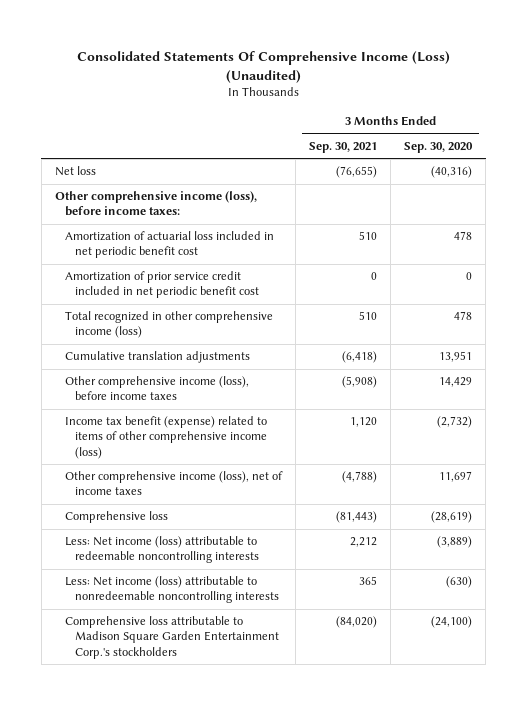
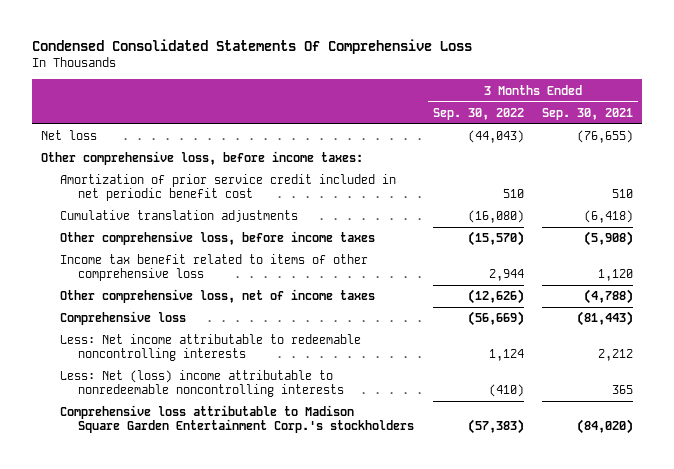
- Consolidated Statements Of Comprehensive Income (Loss) (Unaudited)
+ Condensed Consolidated Statements Of Comprehensive Loss
- | 3 Months Ended Sep. 30, 2021 | 3 Months Ended Sep. 30, 2020
+ | 3 Months Ended Sep. 30, 2022 | 3 Months Ended Sep. 30, 2021
- Other comprehensive income (loss), before income taxes:
- Amortization of actuarial loss included in net periodic benefit cost | 510 | 478
- Amortization of prior service credit included in net periodic benefit cost | 0 | 0
- Total recognized in other comprehensive income (loss) | 510 | 478
+ Other comprehensive loss, before income taxes:
+ Amortization of prior service credit included in net periodic benefit cost | 510 | 510
- Other comprehensive income (loss), before income taxes | (5,908) | 14,429
- Income tax benefit (expense) related to items of other comprehensive income (loss) | 1,120 | (2,732)
- Other comprehensive income (loss), net of income taxes | (4,788) | 11,697
+ Other comprehensive loss, before income taxes | (15,570) | (5,908)
+ Income tax benefit related to items of other comprehensive loss | 2,944 | 1,120
+ Other comprehensive loss, net of income taxes | (12,626) | (4,788)
- Less: Net income (loss) attributable to redeemable noncontrolling interests | 2,212 | (3,889)
- Less: Net income (loss) attributable to nonredeemable noncontrolling interests | 365 | (630)
+ Less: Net income attributable to redeemable noncontrolling interests | 1,124 | 2,212
+ Less: Net (loss) income attributable to nonredeemable noncontrolling interests | (410) | 365

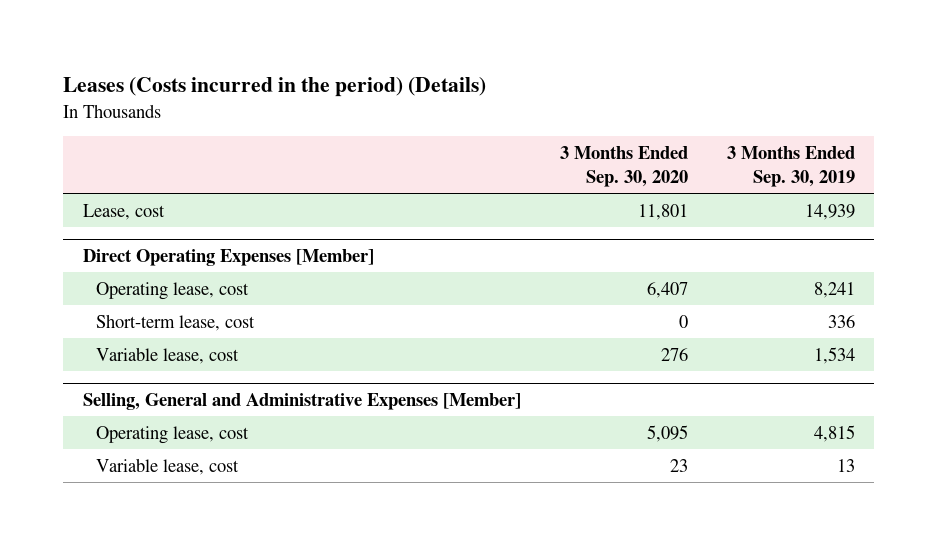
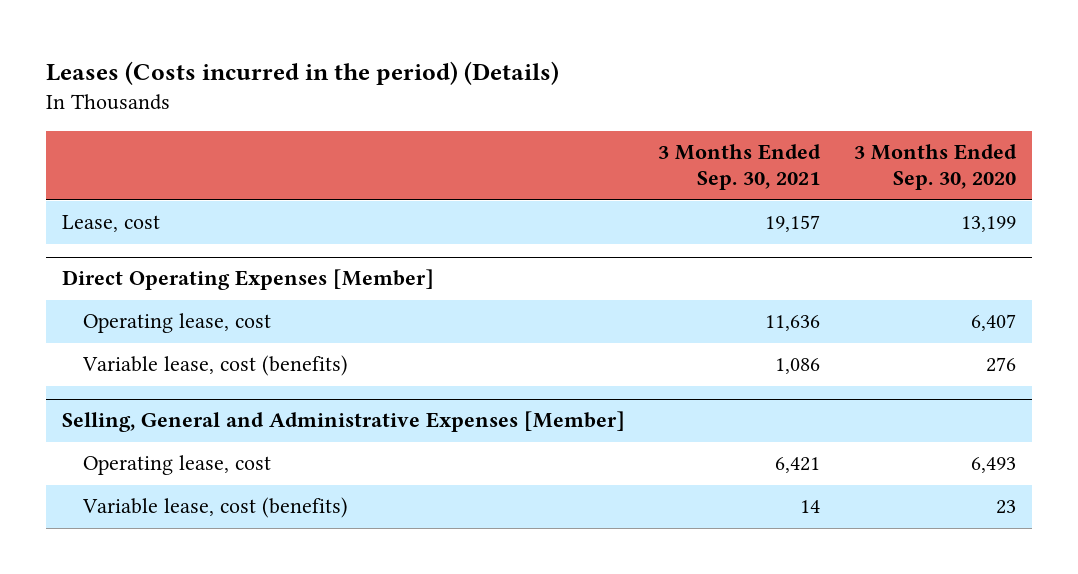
- | 3 Months Ended Sep. 30, 2020 | 3 Months Ended Sep. 30, 2019
+ | 3 Months Ended Sep. 30, 2021 | 3 Months Ended Sep. 30, 2020
- Lease, cost | 11,801 | 14,939
+ Lease, cost | 19,157 | 13,199
@ Direct Operating Expenses [Member]
- Short-term lease, cost | 0 | 336
- Variable lease, cost | 276 | 1,534
+ Variable lease, cost (benefits) | 1,086 | 276
@ Selling, General and Administrative Expenses [Member]
- Operating lease, cost | 5,095 | 4,815
- Variable lease, cost | 23 | 13
+ Operating lease, cost | 6,421 | 6,493
+ Variable lease, cost (benefits) | 14 | 23

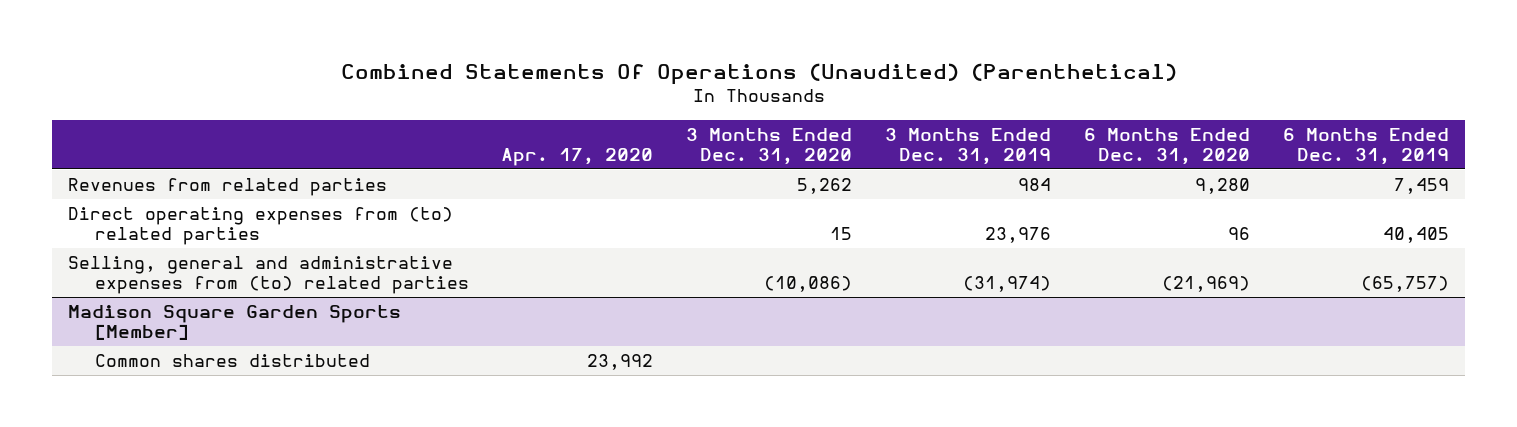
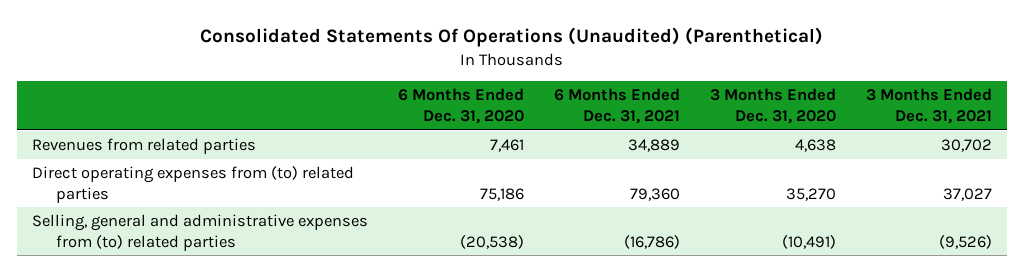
- Combined Statements Of Operations (Unaudited) (Parenthetical)
+ Consolidated Statements Of Operations (Unaudited) (Parenthetical)
- | Apr. 17, 2020 | 3 Months Ended Dec. 31, 2020 | 3 Months Ended Dec. 31, 2019 | 6 Months Ended Dec. 31, 2020 | 6 Months Ended Dec. 31, 2019
+ | 6 Months Ended Dec. 31, 2020 | 6 Months Ended Dec. 31, 2021 | 3 Months Ended Dec. 31, 2020 | 3 Months Ended Dec. 31, 2021
- Revenues from related parties | | 5,262 | 984 | 9,280 | 7,459
- Direct operating expenses from (to) related parties | | 15 | 23,976 | 96 | 40,405
- Selling, general and administrative expenses from (to) related parties | | (10,086) | (31,974) | (21,969) | (65,757)
- Madison Square Garden Sports [Member]
- Common shares distributed | 23,992 | | | |
+ Revenues from related parties | 7,461 | 34,889 | 4,638 | 30,702
+ Direct operating expenses from (to) related parties | 75,186 | 79,360 | 35,270 | 37,027
+ Selling, general and administrative expenses from (to) related parties | (20,538) | (16,786) | (10,491) | (9,526)

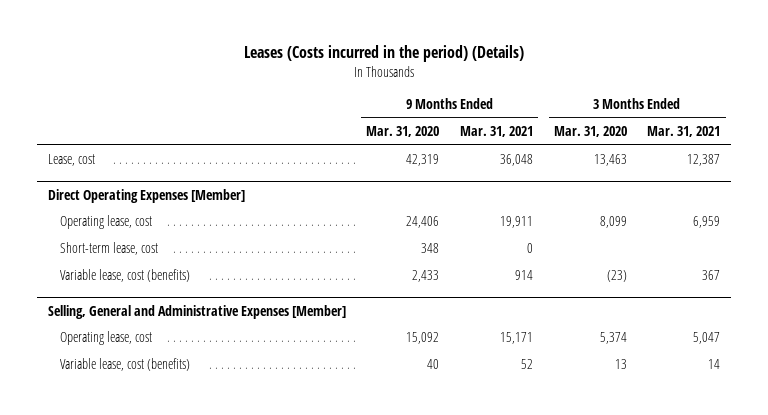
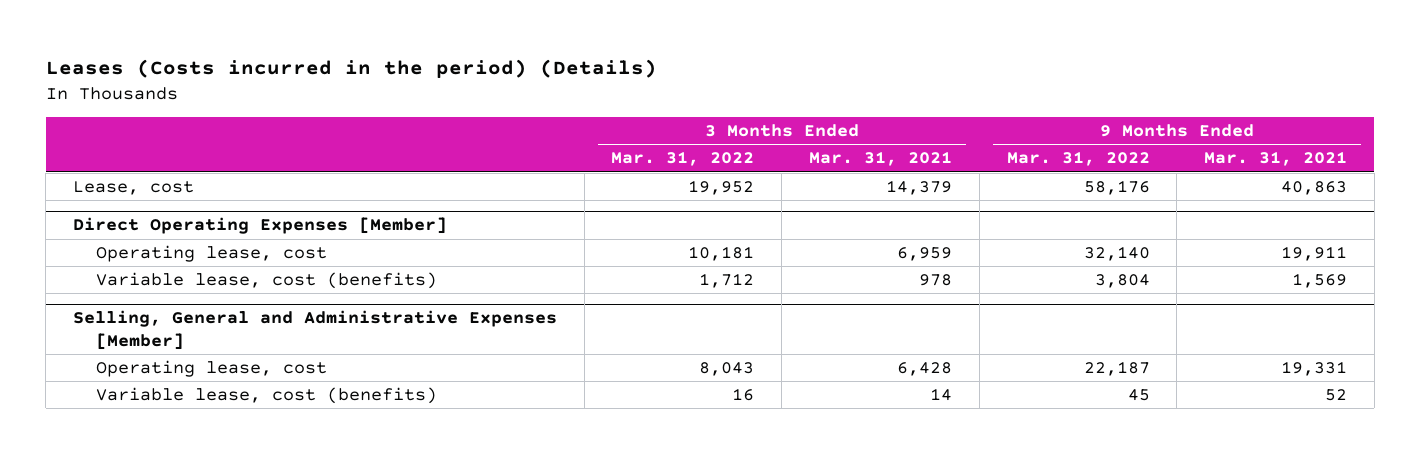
- | 9 Months Ended Mar. 31, 2020 | 9 Months Ended Mar. 31, 2021 | 3 Months Ended Mar. 31, 2020 | 3 Months Ended Mar. 31, 2021
+ | 3 Months Ended Mar. 31, 2022 | 3 Months Ended Mar. 31, 2021 | 9 Months Ended Mar. 31, 2022 | 9 Months Ended Mar. 31, 2021
- Lease, cost | 42,319 | 36,048 | 13,463 | 12,387
+ Lease, cost | 19,952 | 14,379 | 58,176 | 40,863
@ Direct Operating Expenses [Member]
- Short-term lease, cost | 348 | 0 | |
- Variable lease, cost (benefits) | 2,433 | 914 | (23) | 367
+ Variable lease, cost (benefits) | 1,712 | 978 | 3,804 | 1,569
@ Selling, General and Administrative Expenses [Member]
- Operating lease, cost | 15,092 | 15,171 | 5,374 | 5,047
+ Operating lease, cost | 8,043 | 6,428 | 22,187 | 19,331

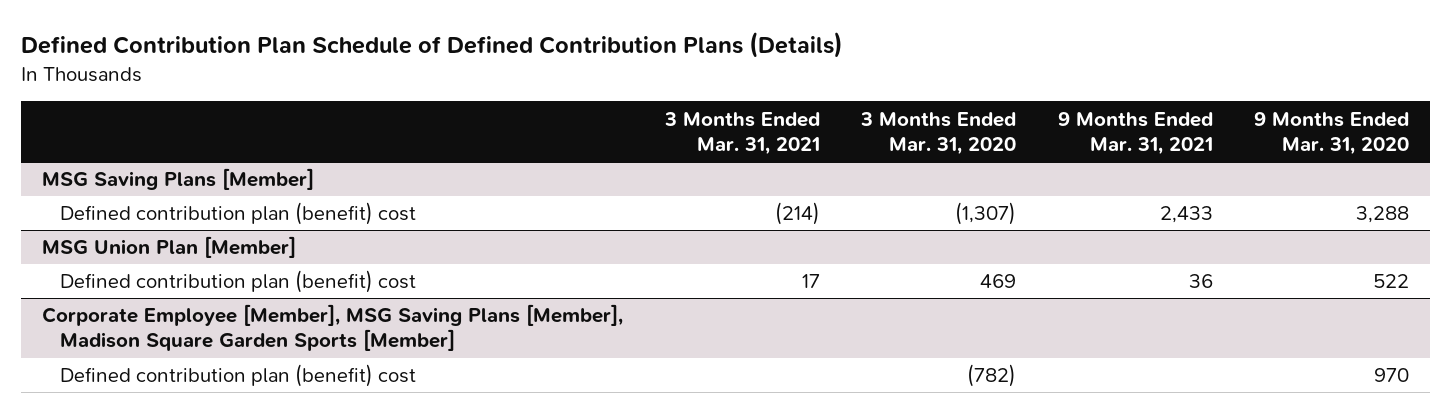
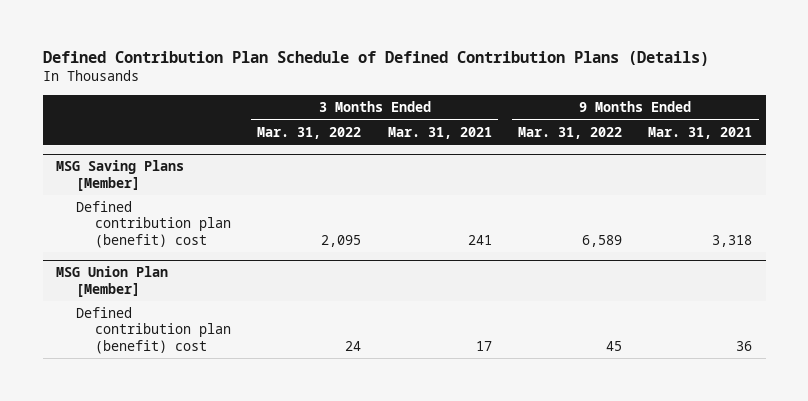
- | 3 Months Ended Mar. 31, 2021 | 3 Months Ended Mar. 31, 2020 | 9 Months Ended Mar. 31, 2021 | 9 Months Ended Mar. 31, 2020
+ | 3 Months Ended Mar. 31, 2022 | 3 Months Ended Mar. 31, 2021 | 9 Months Ended Mar. 31, 2022 | 9 Months Ended Mar. 31, 2021
@ MSG Saving Plans [Member]
- Defined contribution plan (benefit) cost | (214) | (1,307) | 2,433 | 3,288
+ Defined contribution plan (benefit) cost | 2,095 | 241 | 6,589 | 3,318
- Corporate Employee [Member], MSG Saving Plans [Member], Madison Square Garden Sports [Member]
- Defined contribution plan (benefit) cost | | (782) | | 970

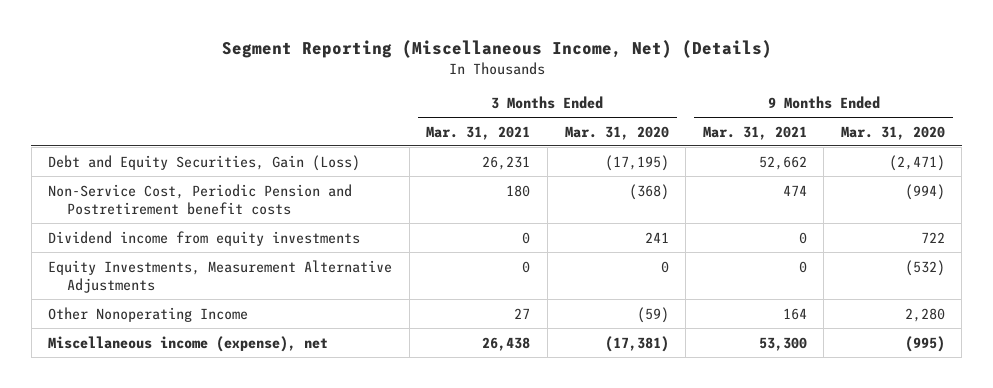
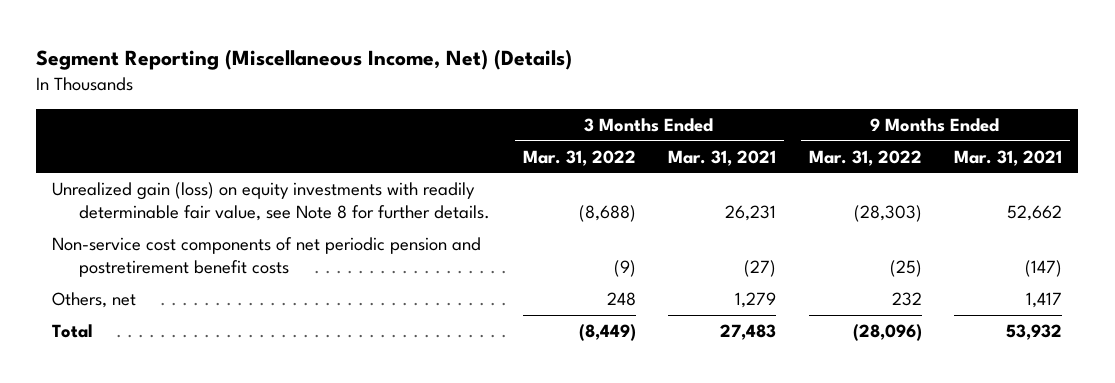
- | 3 Months Ended Mar. 31, 2021 | 3 Months Ended Mar. 31, 2020 | 9 Months Ended Mar. 31, 2021 | 9 Months Ended Mar. 31, 2020
+ | 3 Months Ended Mar. 31, 2022 | 3 Months Ended Mar. 31, 2021 | 9 Months Ended Mar. 31, 2022 | 9 Months Ended Mar. 31, 2021
- Debt and Equity Securities, Gain (Loss) | 26,231 | (17,195) | 52,662 | (2,471)
- Non-Service Cost, Periodic Pension and Postretirement benefit costs | 180 | (368) | 474 | (994)
- Dividend income from equity investments | 0 | 241 | 0 | 722
- Equity Investments, Measurement Alternative Adjustments | 0 | 0 | 0 | (532)
- Other Nonoperating Income | 27 | (59) | 164 | 2,280
- Miscellaneous income (expense), net | 26,438 | (17,381) | 53,300 | (995)
+ Unrealized gain (loss) on equity investments with readily determinable fair value, see Note 8 for further details. | (8,688) | 26,231 | (28,303) | 52,662
+ Non-service cost components of net periodic pension and postretirement benefit costs | (9) | (27) | (25) | (147)
+ Others, net | 248 | 1,279 | 232 | 1,417
+ Total | (8,449) | 27,483 | (28,096) | 53,932

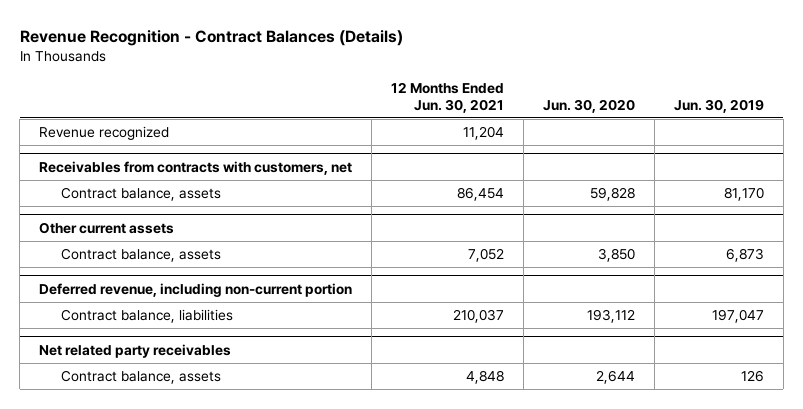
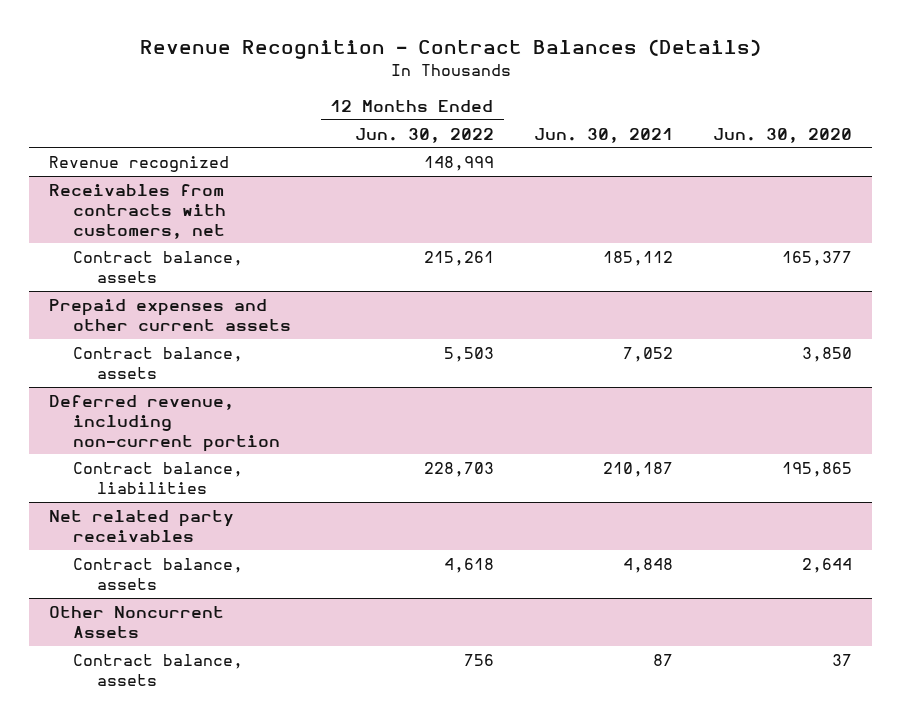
- | 12 Months Ended Jun. 30, 2021 | Jun. 30, 2020 | Jun. 30, 2019
+ | 12 Months Ended Jun. 30, 2022 | Jun. 30, 2021 | Jun. 30, 2020
@ Receivables from contracts with customers, net
- Contract balance, assets | 86,454 | 59,828 | 81,170
- Other current assets
@ Receivables from contracts with customers, net
+ Contract balance, assets | 215,261 | 185,112 | 165,377
+ Prepaid expenses and other current assets
@ Deferred revenue, including non-current portion
- Contract balance, liabilities | 210,037 | 193,112 | 197,047
+ Contract balance, liabilities | 228,703 | 210,187 | 195,865
+ Other Noncurrent Assets
+ Contract balance, assets | 756 | 87 | 37

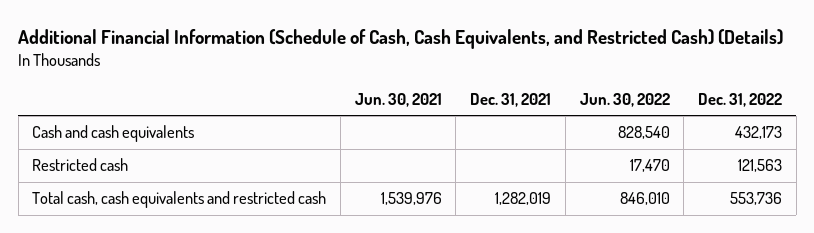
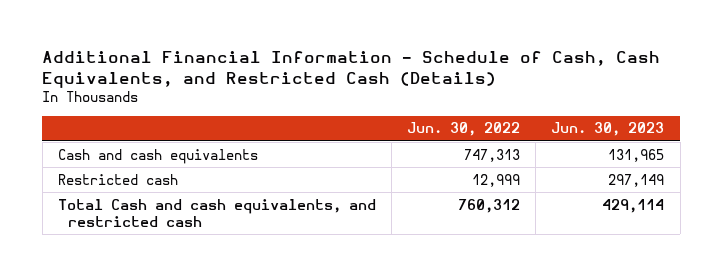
- Additional Financial Information (Schedule of Cash, Cash Equivalents, and Restricted Cash) (Details)
+ Additional Financial Information - Schedule of Cash, Cash Equivalents, and Restricted Cash (Details)
- | Jun. 30, 2021 | Dec. 31, 2021 | Jun. 30, 2022 | Dec. 31, 2022
+ | Jun. 30, 2022 | Jun. 30, 2023
- Cash and cash equivalents | | | 828,540 | 432,173
- Restricted cash | | | 17,470 | 121,563
- Total cash, cash equivalents and restricted cash | 1,539,976 | 1,282,019 | 846,010 | 553,736
+ Cash and cash equivalents | 747,313 | 131,965
+ Restricted cash | 12,999 | 297,149
+ Total Cash and cash equivalents, and restricted cash | 760,312 | 429,114

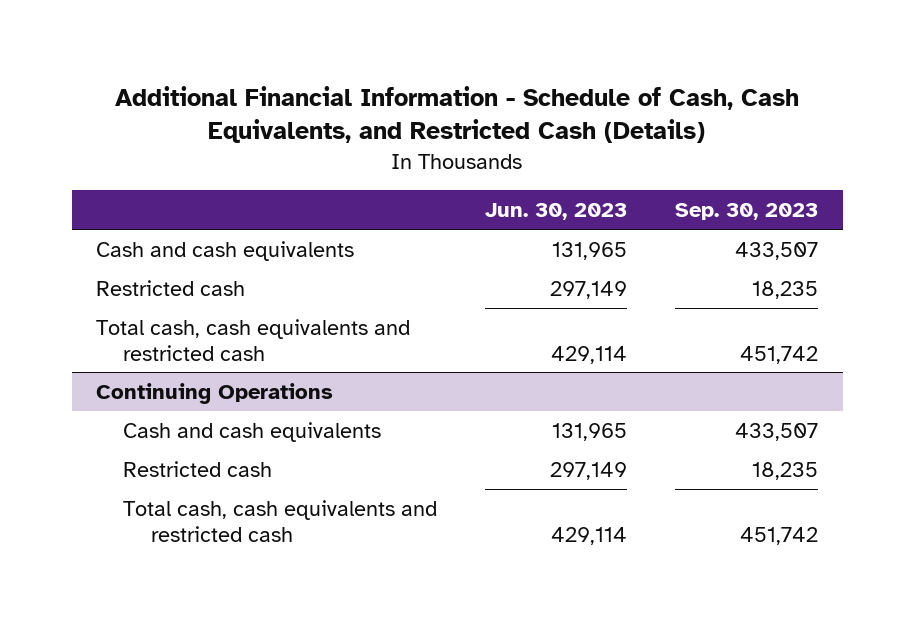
- | Jun. 30, 2022 | Jun. 30, 2023
+ | Jun. 30, 2023 | Sep. 30, 2023
- Total Cash and cash equivalents, and restricted cash | 760,312 | 429,114
+ Total cash, cash equivalents and restricted cash | 429,114 | 451,742
+ Continuing Operations
+ Cash and cash equivalents | 131,965 | 433,507
+ Restricted cash | 297,149 | 18,235
+ Total cash, cash equivalents and restricted cash | 429,114 | 451,742

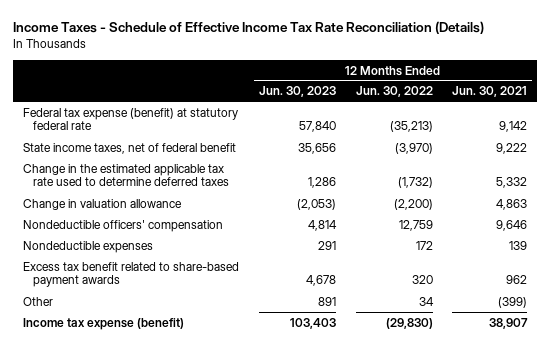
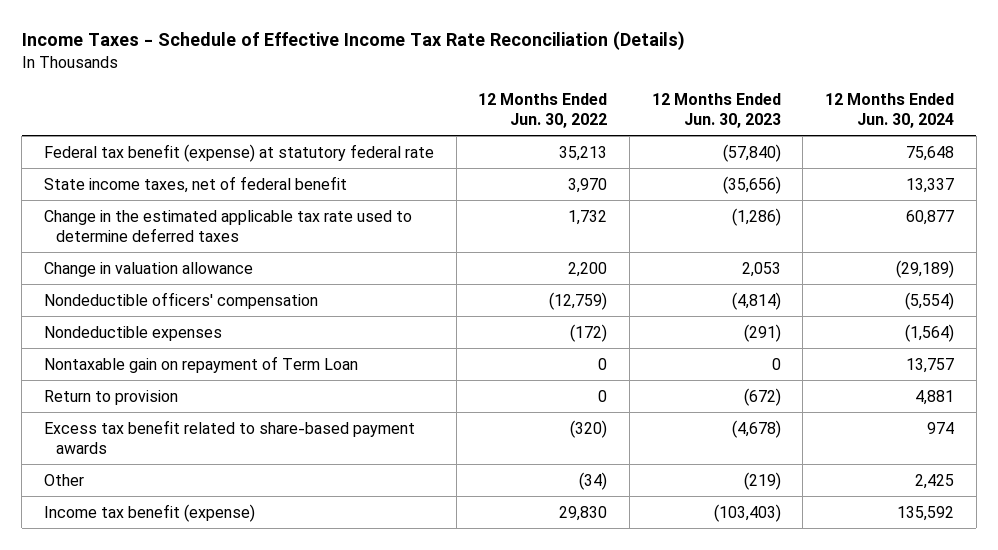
- | 12 Months Ended Jun. 30, 2023 | 12 Months Ended Jun. 30, 2022 | 12 Months Ended Jun. 30, 2021
+ | 12 Months Ended Jun. 30, 2022 | 12 Months Ended Jun. 30, 2023 | 12 Months Ended Jun. 30, 2024
- Federal tax expense (benefit) at statutory federal rate | 57,840 | (35,213) | 9,142
- State income taxes, net of federal benefit | 35,656 | (3,970) | 9,222
- Change in the estimated applicable tax rate used to determine deferred taxes | 1,286 | (1,732) | 5,332
- Change in valuation allowance | (2,053) | (2,200) | 4,863
- Nondeductible officers' compensation | 4,814 | 12,759 | 9,646
- Nondeductible expenses | 291 | 172 | 139
- Excess tax benefit related to share-based payment awards | 4,678 | 320 | 962
- Other | 891 | 34 | (399)
- Income tax expense (benefit) | 103,403 | (29,830) | 38,907
+ Federal tax benefit (expense) at statutory federal rate | 35,213 | (57,840) | 75,648
+ State income taxes, net of federal benefit | 3,970 | (35,656) | 13,337
+ Change in the estimated applicable tax rate used to determine deferred taxes | 1,732 | (1,286) | 60,877
+ Change in valuation allowance | 2,200 | 2,053 | (29,189)
+ Nondeductible officers' compensation | (12,759) | (4,814) | (5,554)
+ Nondeductible expenses | (172) | (291) | (1,564)
+ Nontaxable gain on repayment of Term Loan | 0 | 0 | 13,757
+ Return to provision | 0 | (672) | 4,881
+ Excess tax benefit related to share-based payment awards | (320) | (4,678) | 974
+ Other | (34) | (219) | 2,425
+ Income tax benefit (expense) | 29,830 | (103,403) | 135,592

